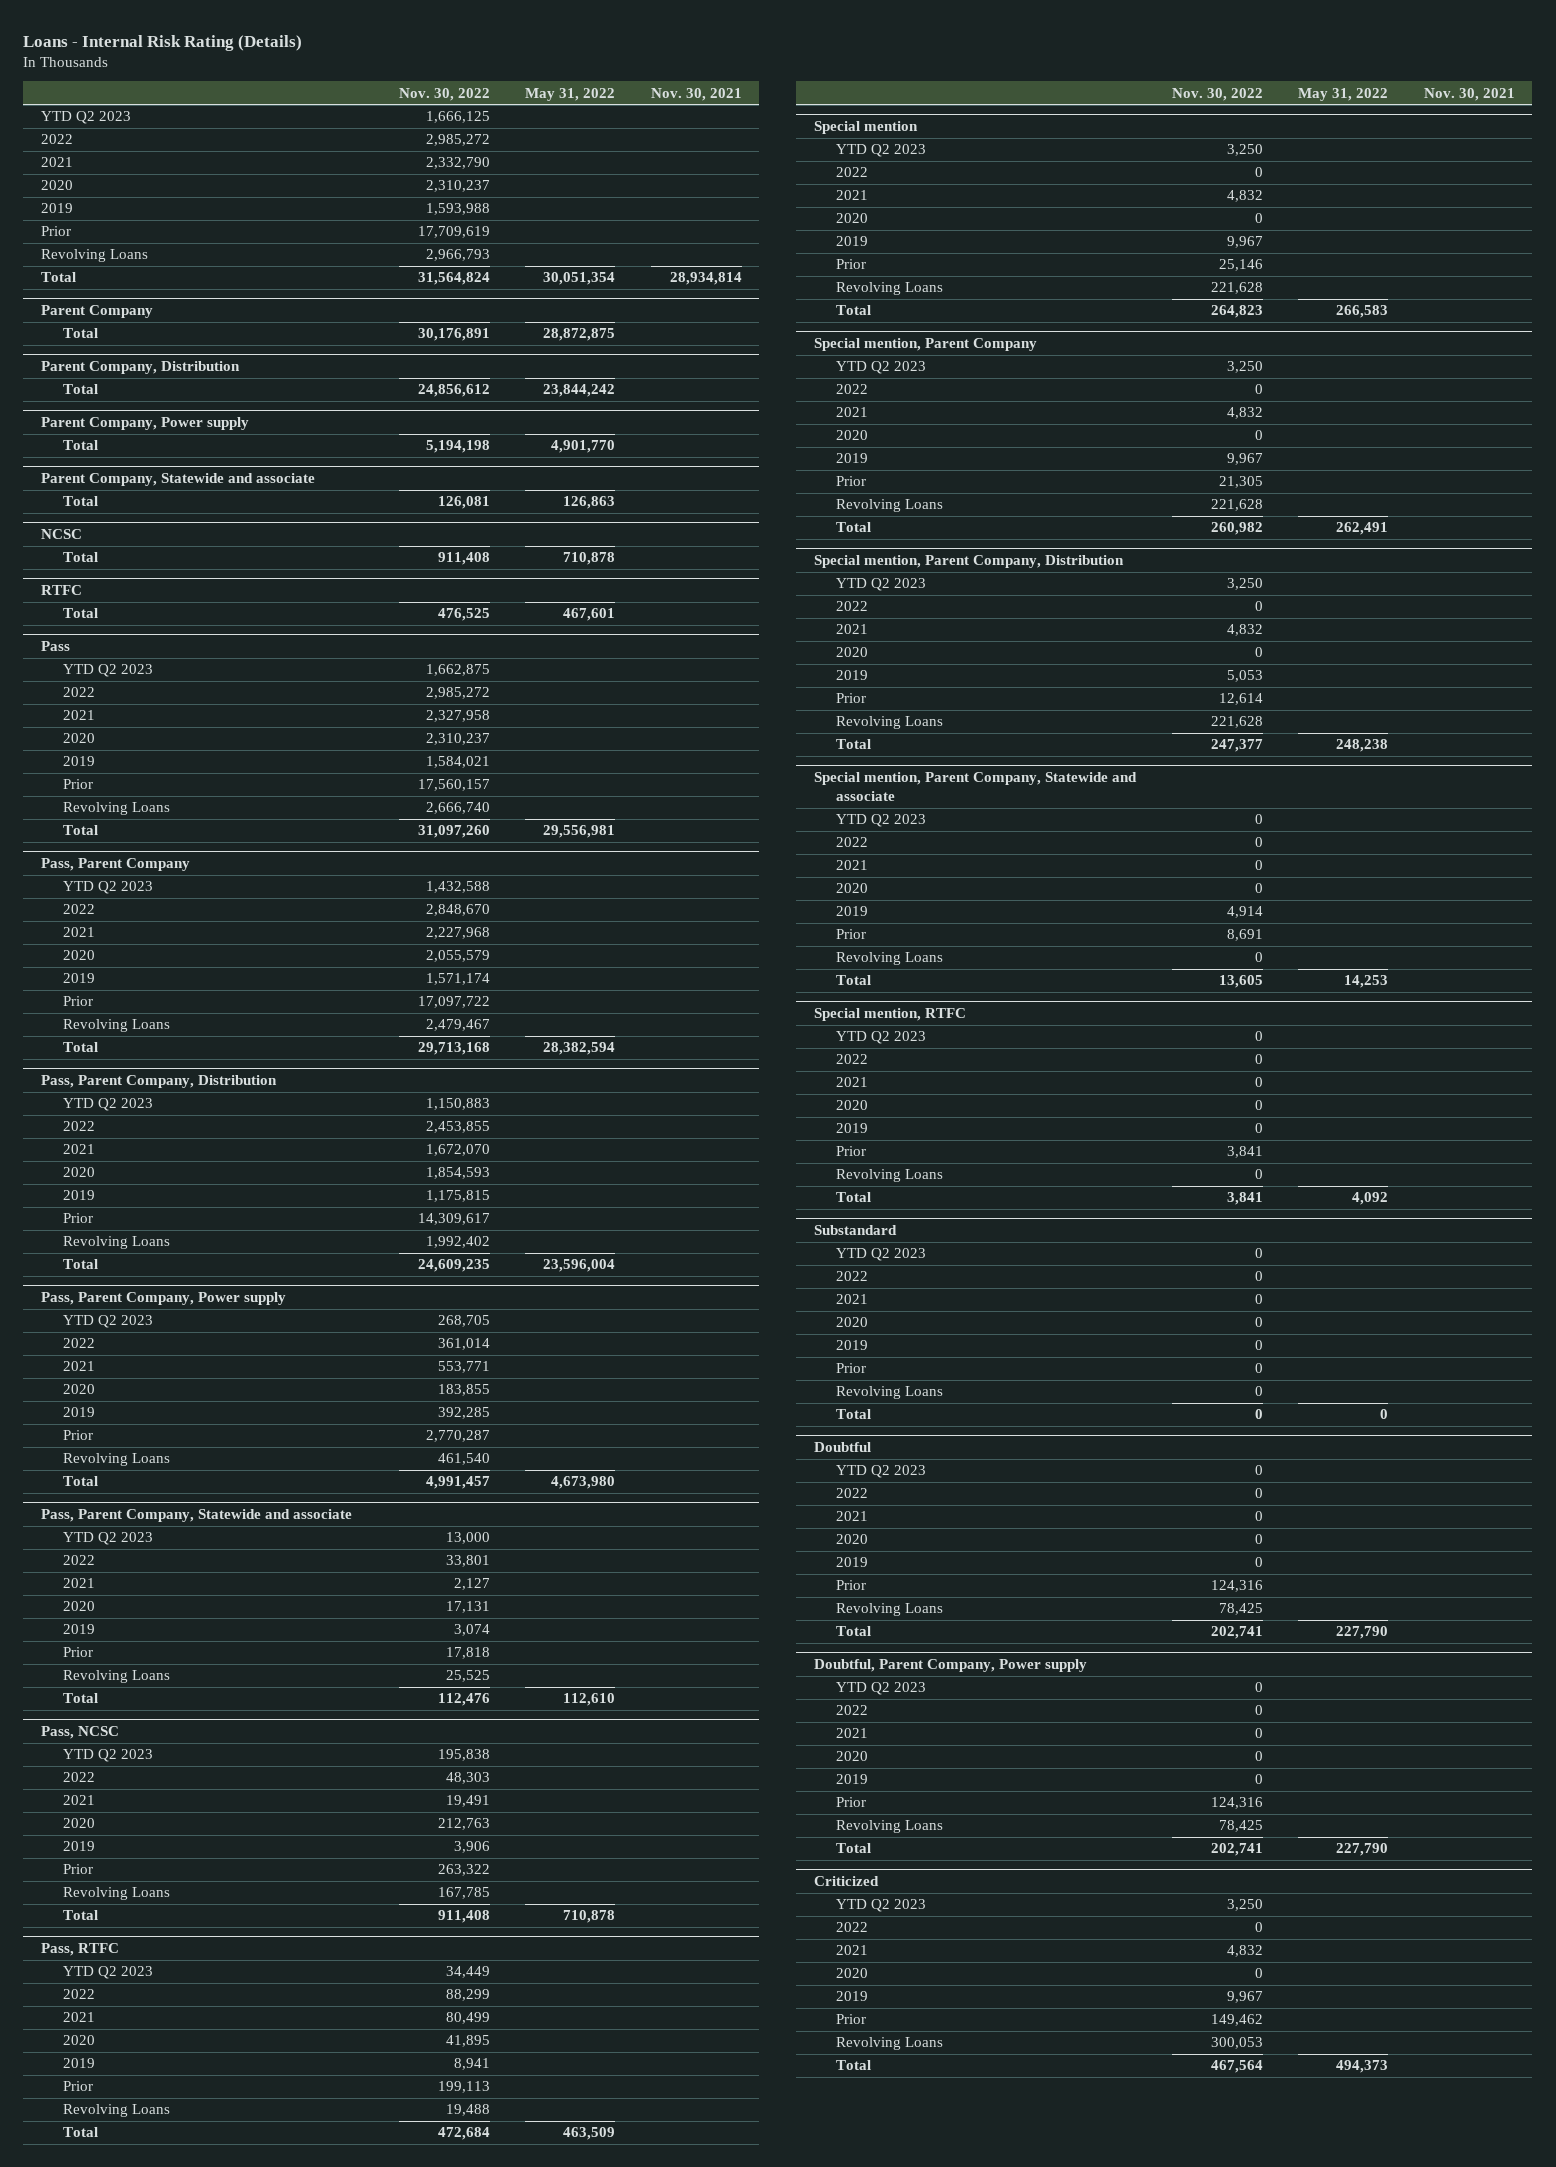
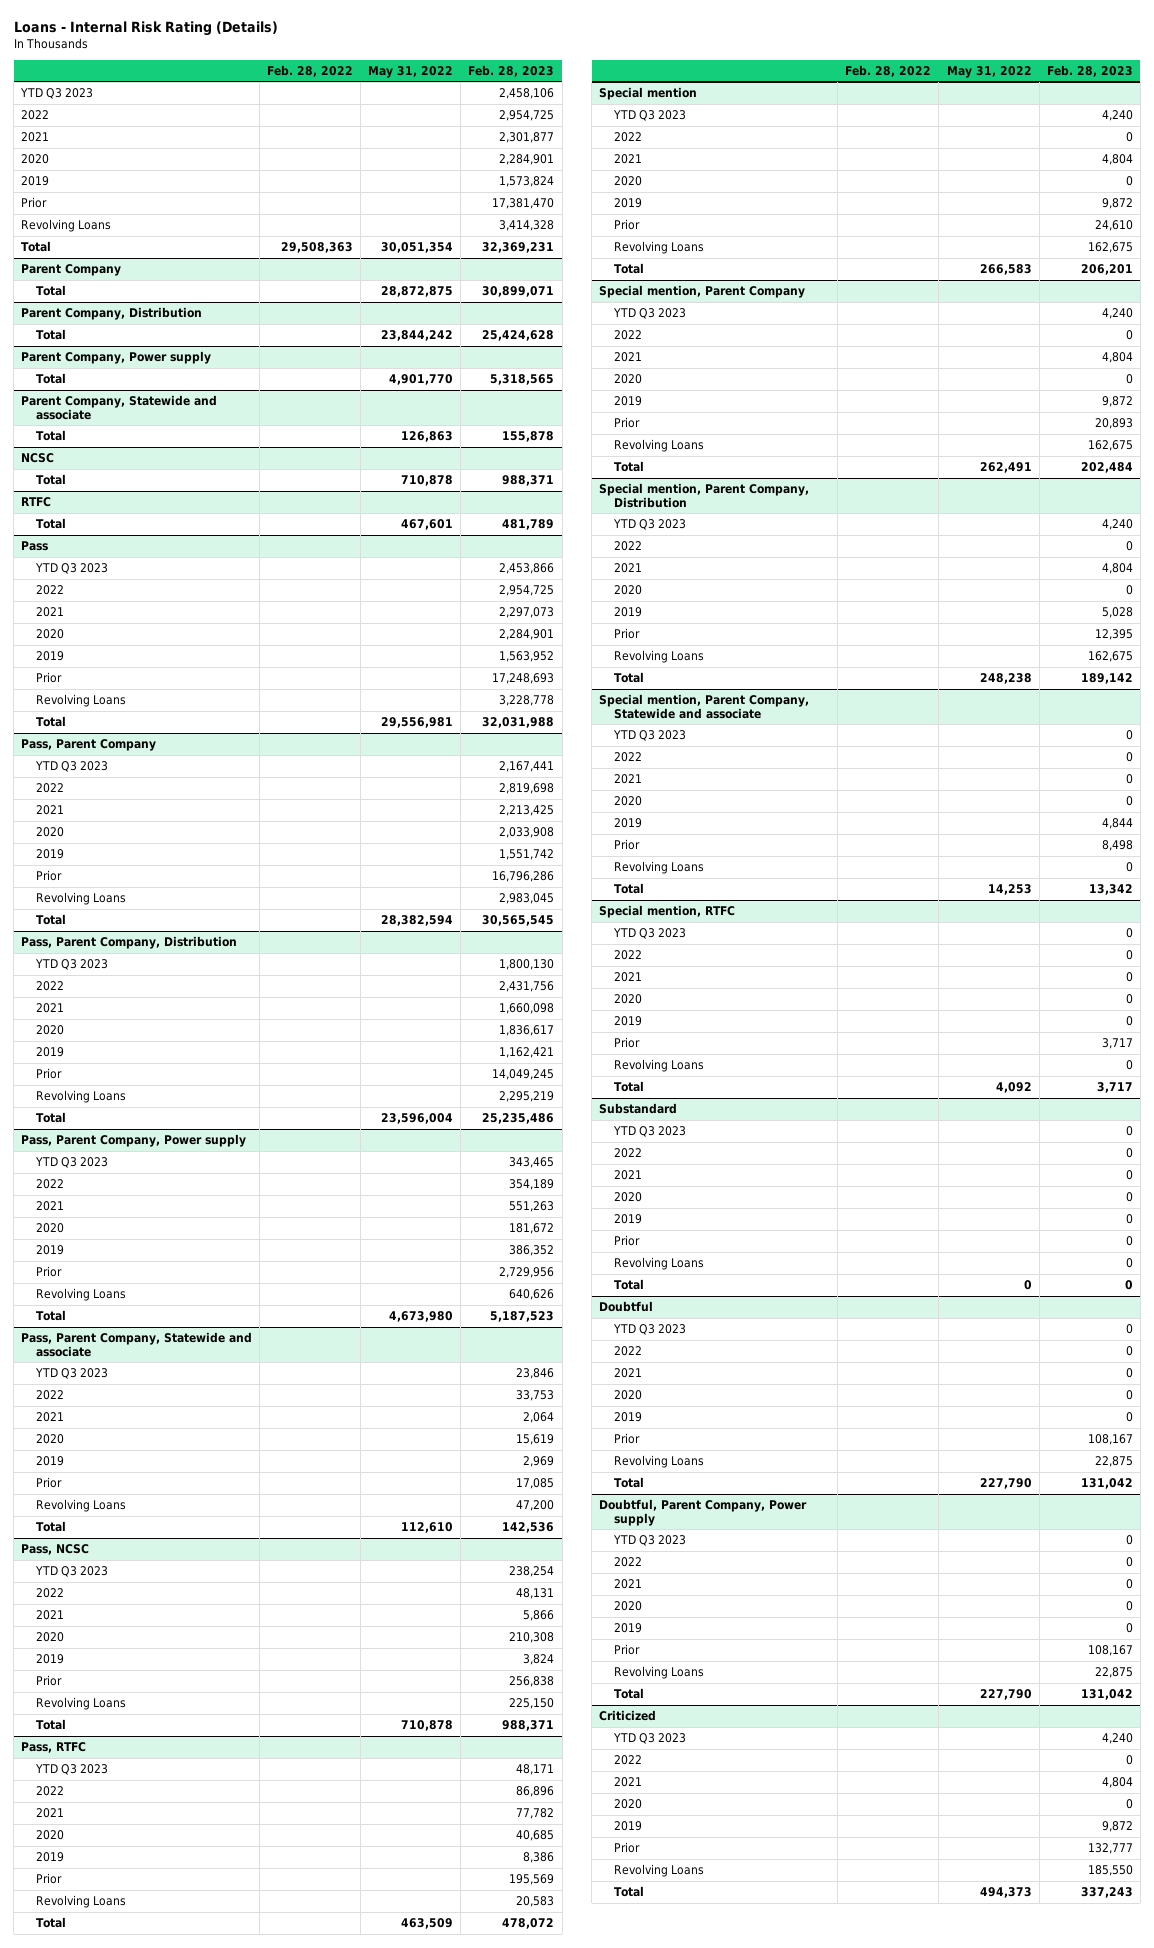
- | Nov. 30, 2022 | May 31, 2022 | Nov. 30, 2021
+ | Feb. 28, 2022 | May 31, 2022 | Feb. 28, 2023
- YTD Q2 2023 | 1,666,125 | |
+ YTD Q3 2023 | | | 2,458,106
@ Pass
- YTD Q2 2023 | 1,662,875 | |
+ YTD Q3 2023 | | | 2,453,866
@ Pass, Parent Company
- YTD Q2 2023 | 1,432,588 | |
+ YTD Q3 2023 | | | 2,167,441
@ Pass, Parent Company, Distribution
- YTD Q2 2023 | 1,150,883 | |
+ YTD Q3 2023 | | | 1,800,130
@ Pass, Parent Company, Power supply
- YTD Q2 2023 | 268,705 | |
+ YTD Q3 2023 | | | 343,465
@ Pass, Parent Company, Statewide and associate
- YTD Q2 2023 | 13,000 | |
+ YTD Q3 2023 | | | 23,846
@ Pass, NCSC
- YTD Q2 2023 | 195,838 | |
+ YTD Q3 2023 | | | 238,254
@ Pass, RTFC
- YTD Q2 2023 | 34,449 | |
+ YTD Q3 2023 | | | 48,171
@ Special mention
- YTD Q2 2023 | 3,250 | |
+ YTD Q3 2023 | | | 4,240
@ Special mention, Parent Company
- YTD Q2 2023 | 3,250 | |
+ YTD Q3 2023 | | | 4,240
@ Special mention, Parent Company, Distribution
- YTD Q2 2023 | 3,250 | |
+ YTD Q3 2023 | | | 4,240
@ Special mention, Parent Company, Statewide and associate
- YTD Q2 2023 | 0 | |
+ YTD Q3 2023 | | | 0
@ Special mention, RTFC
- YTD Q2 2023 | 0 | |
+ YTD Q3 2023 | | | 0
@ Substandard
- YTD Q2 2023 | 0 | |
+ YTD Q3 2023 | | | 0
@ Doubtful
- YTD Q2 2023 | 0 | |
+ YTD Q3 2023 | | | 0
@ Doubtful, Parent Company, Power supply
- YTD Q2 2023 | 0 | |
+ YTD Q3 2023 | | | 0
@ Criticized
- YTD Q2 2023 | 3,250 | |
+ YTD Q3 2023 | | | 4,240

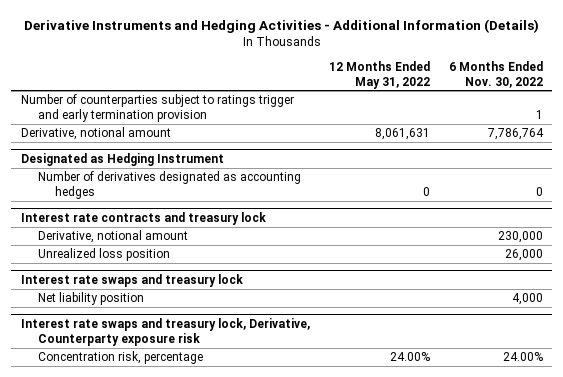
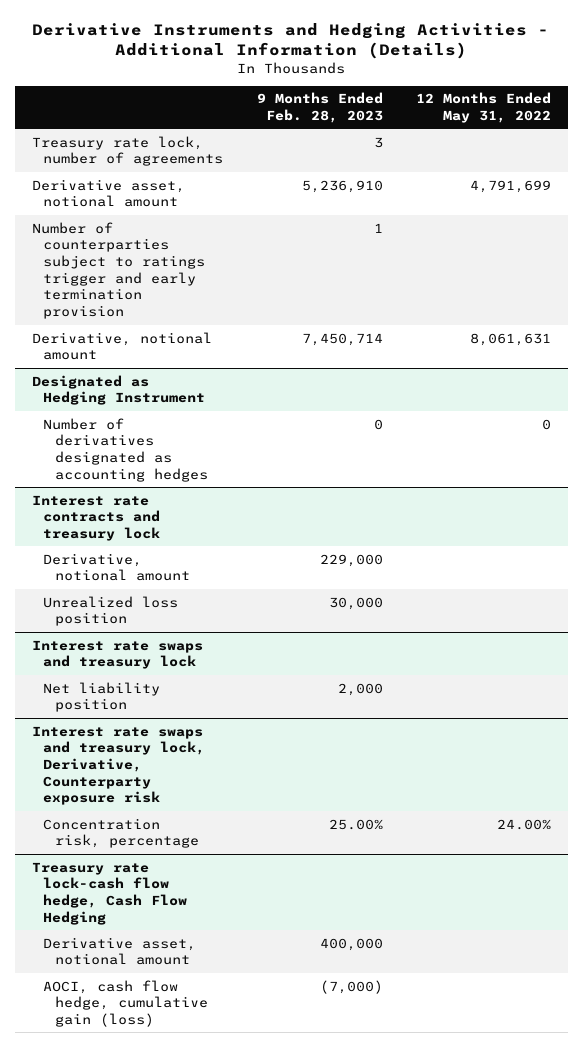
- | 12 Months Ended May 31, 2022 | 6 Months Ended Nov. 30, 2022
+ | 9 Months Ended Feb. 28, 2023 | 12 Months Ended May 31, 2022
+ Treasury rate lock, number of agreements | 3 |
+ Derivative asset, notional amount | 5,236,910 | 4,791,699
+ Treasury rate lock-cash flow hedge, Cash Flow Hedging
+ Derivative asset, notional amount | 400,000 |
+ AOCI, cash flow hedge, cumulative gain (loss) | (7,000) |

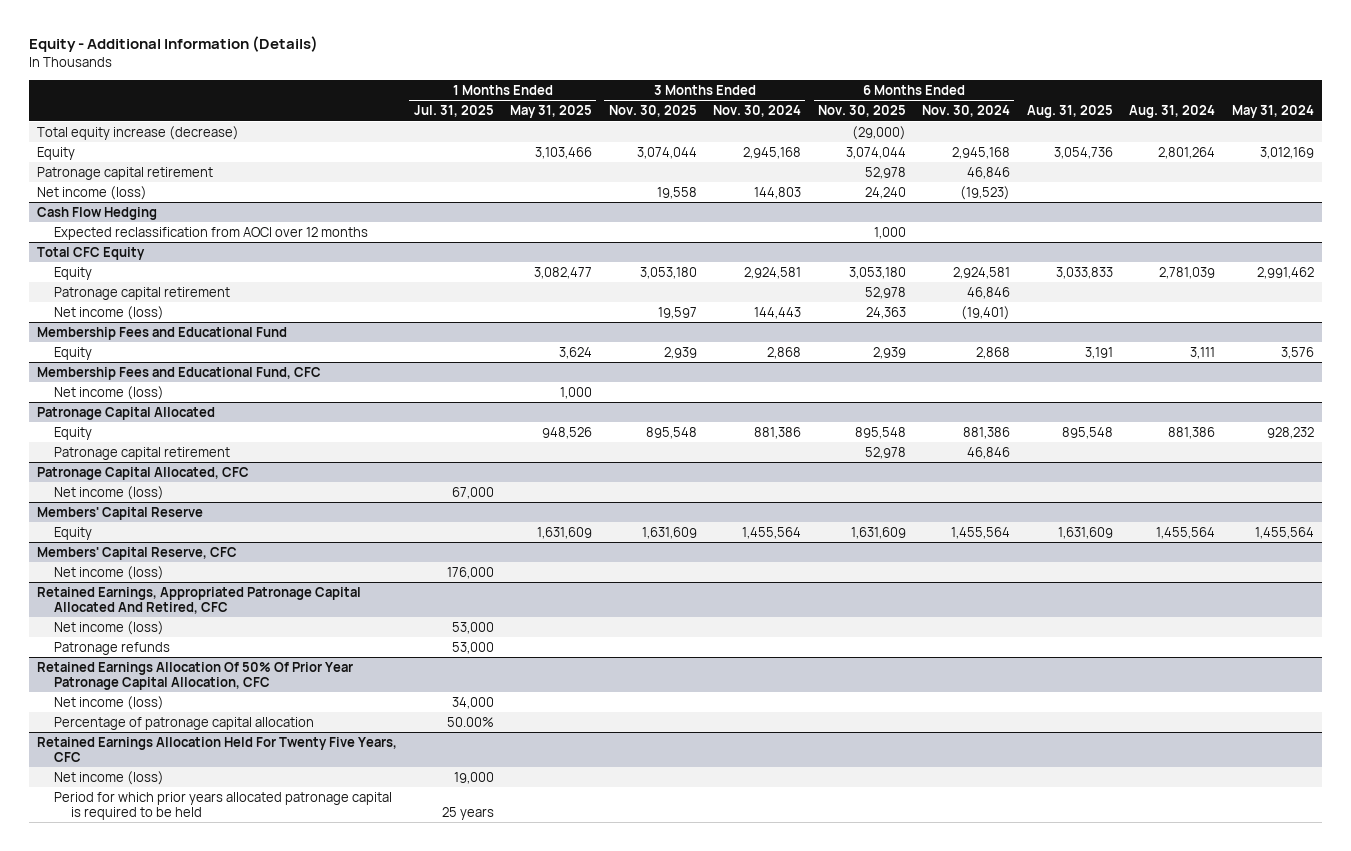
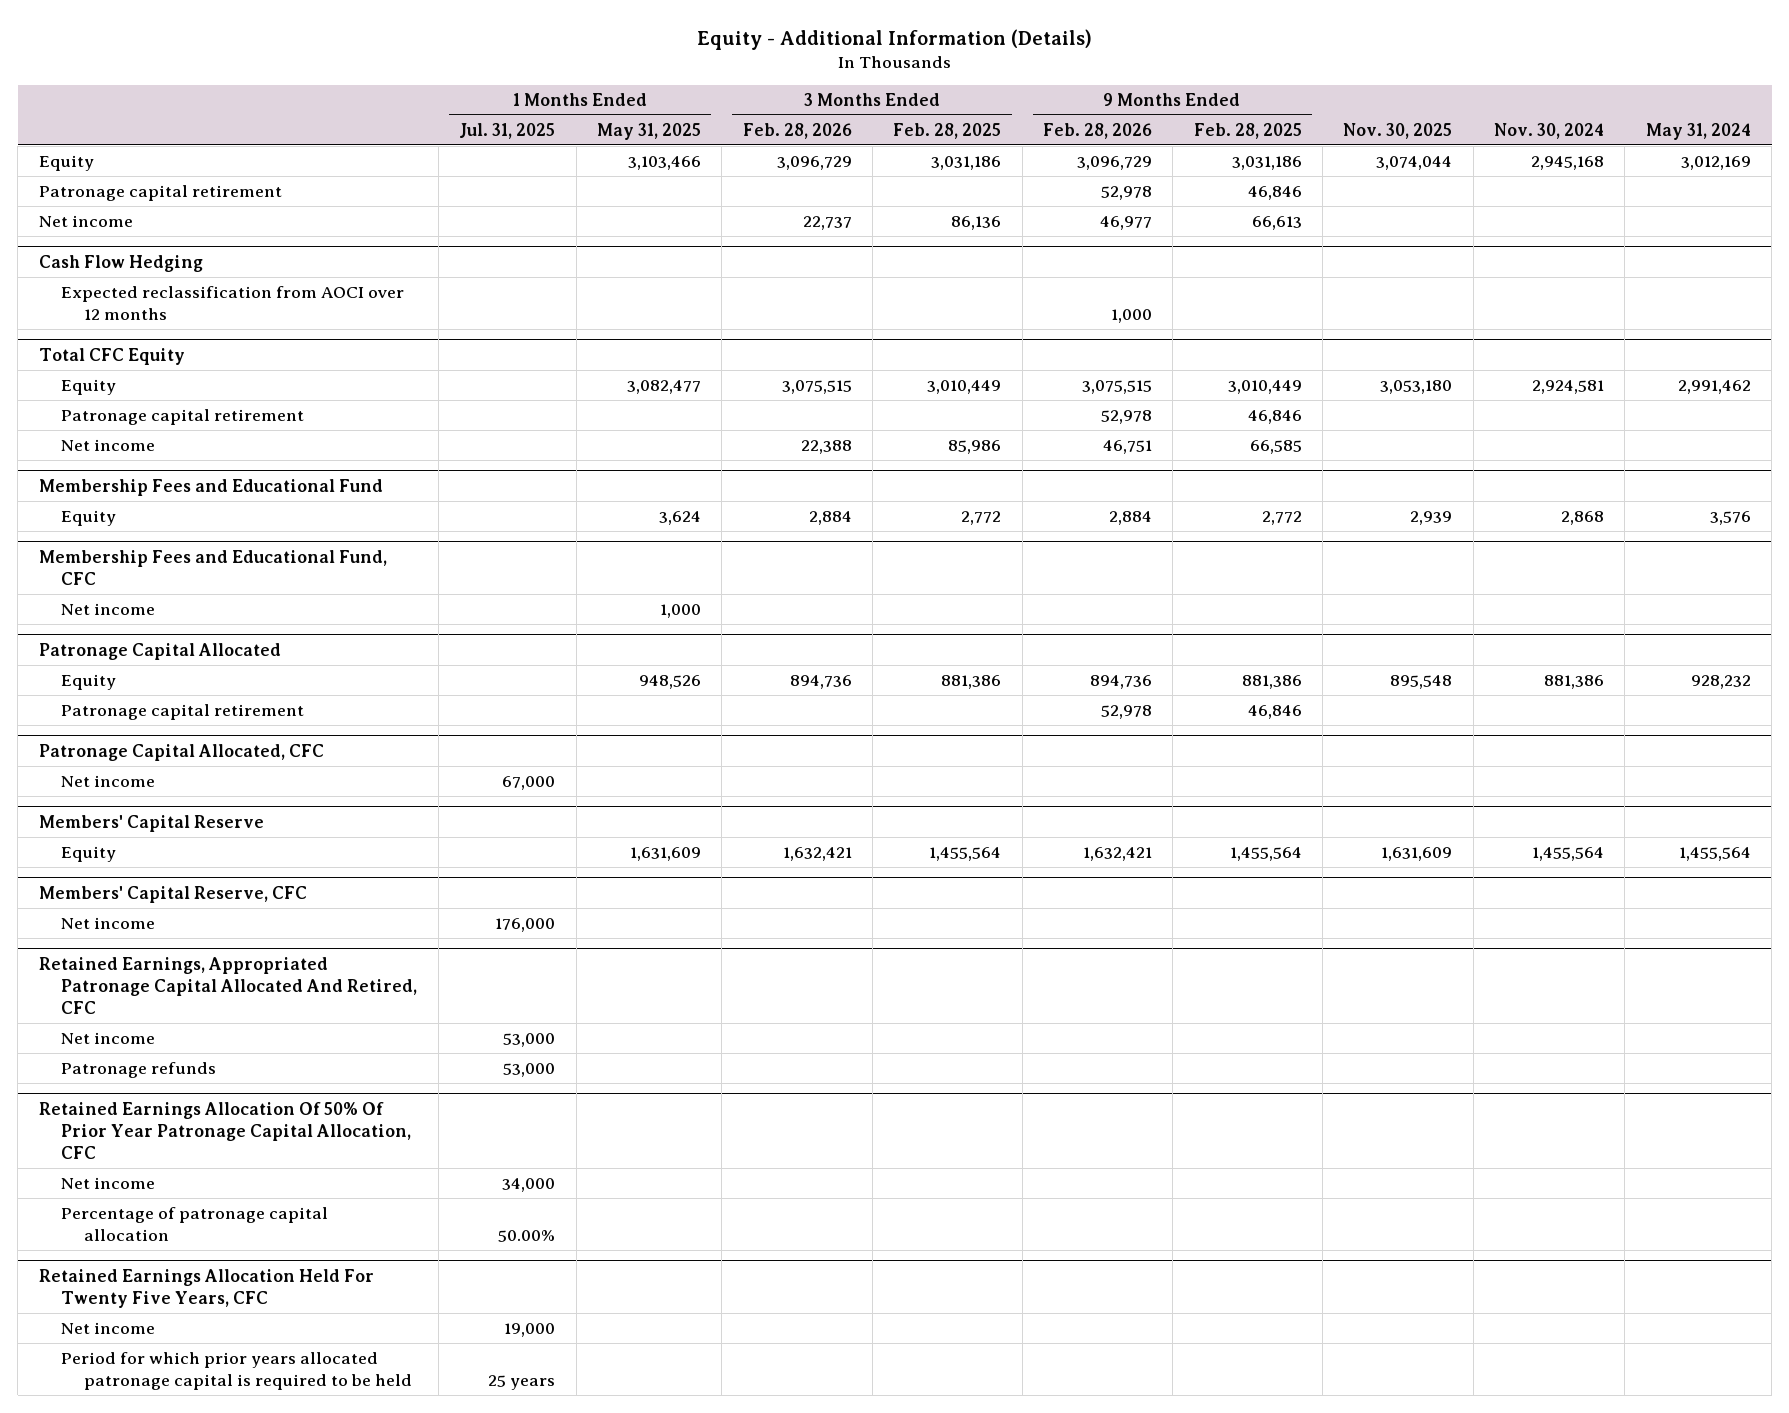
- | 1 Months Ended Jul. 31, 2025 | 1 Months Ended May 31, 2025 | 3 Months Ended Nov. 30, 2025 | 3 Months Ended Nov. 30, 2024 | 6 Months Ended Nov. 30, 2025 | 6 Months Ended Nov. 30, 2024 | Aug. 31, 2025 | Aug. 31, 2024 | May 31, 2024
+ | 1 Months Ended Jul. 31, 2025 | 1 Months Ended May 31, 2025 | 3 Months Ended Feb. 28, 2026 | 3 Months Ended Feb. 28, 2025 | 9 Months Ended Feb. 28, 2026 | 9 Months Ended Feb. 28, 2025 | Nov. 30, 2025 | Nov. 30, 2024 | May 31, 2024
- Total equity increase (decrease) | | | | | (29,000) | | | |
- Net income (loss) | | | 19,558 | 144,803 | 24,240 | (19,523) | | |
+ Net income | | | 22,737 | 86,136 | 46,977 | 66,613 | | |
@ Total CFC Equity
- Net income (loss) | | | 19,597 | 144,443 | 24,363 | (19,401) | | |
+ Net income | | | 22,388 | 85,986 | 46,751 | 66,585 | | |
@ Membership Fees and Educational Fund, CFC
- Net income (loss) | | 1,000 | | | | | | |
+ Net income | | 1,000 | | | | | | |
@ Patronage Capital Allocated, CFC
- Net income (loss) | 67,000 | | | | | | | |
+ Net income | 67,000 | | | | | | | |
@ Members' Capital Reserve, CFC
- Net income (loss) | 176,000 | | | | | | | |
+ Net income | 176,000 | | | | | | | |
@ Retained Earnings, Appropriated Patronage Capital Allocated And Retired, CFC
- Net income (loss) | 53,000 | | | | | | | |
+ Net income | 53,000 | | | | | | | |
@ Retained Earnings Allocation Of 50% Of Prior Year Patronage Capital Allocation, CFC
- Net income (loss) | 34,000 | | | | | | | |
+ Net income | 34,000 | | | | | | | |
@ Retained Earnings Allocation Held For Twenty Five Years, CFC
- Net income (loss) | 19,000 | | | | | | | |
+ Net income | 19,000 | | | | | | | |

